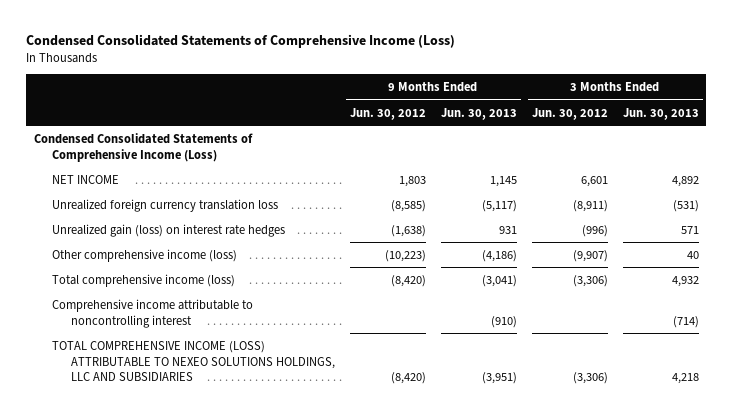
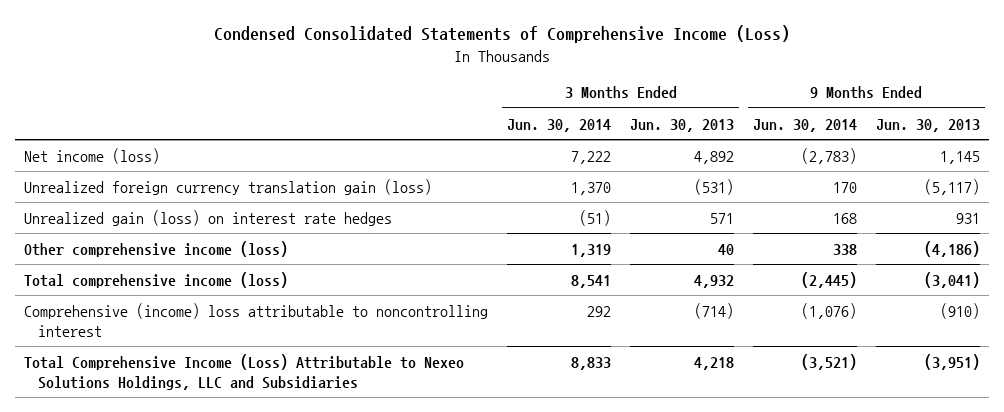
- | 9 Months Ended Jun. 30, 2012 | 9 Months Ended Jun. 30, 2013 | 3 Months Ended Jun. 30, 2012 | 3 Months Ended Jun. 30, 2013
+ | 3 Months Ended Jun. 30, 2014 | 3 Months Ended Jun. 30, 2013 | 9 Months Ended Jun. 30, 2014 | 9 Months Ended Jun. 30, 2013
- Condensed Consolidated Statements of Comprehensive Income (Loss)
- NET INCOME | 1,803 | 1,145 | 6,601 | 4,892
- Unrealized foreign currency translation loss | (8,585) | (5,117) | (8,911) | (531)
+ Net income (loss) | 7,222 | 4,892 | (2,783) | 1,145
+ Unrealized foreign currency translation gain (loss) | 1,370 | (531) | 170 | (5,117)
- Comprehensive income attributable to noncontrolling interest | | (910) | | (714)
- TOTAL COMPREHENSIVE INCOME (LOSS) ATTRIBUTABLE TO NEXEO SOLUTIONS HOLDINGS, LLC AND SUBSIDIARIES | (8,420) | (3,951) | (3,306) | 4,218
+ Comprehensive (income) loss attributable to noncontrolling interest | 292 | (714) | (1,076) | (910)
+ Total Comprehensive Income (Loss) Attributable to Nexeo Solutions Holdings, LLC and Subsidiaries | 8,833 | 4,218 | (3,521) | (3,951)

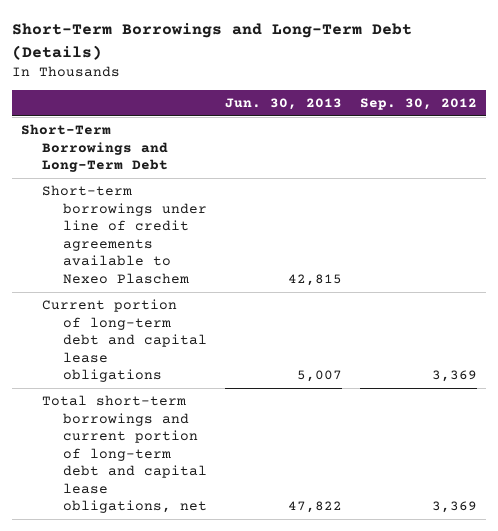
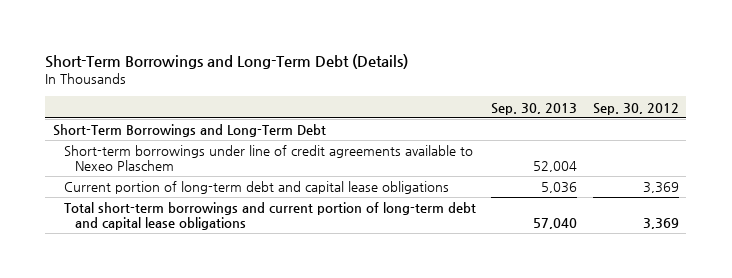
- | Jun. 30, 2013 | Sep. 30, 2012
+ | Sep. 30, 2013 | Sep. 30, 2012
- Total short-term borrowings and current portion of long-term debt and capital lease obligations, net | 47,822 | 3,369
+ Total short-term borrowings and current portion of long-term debt and capital lease obligations | 57,040 | 3,369

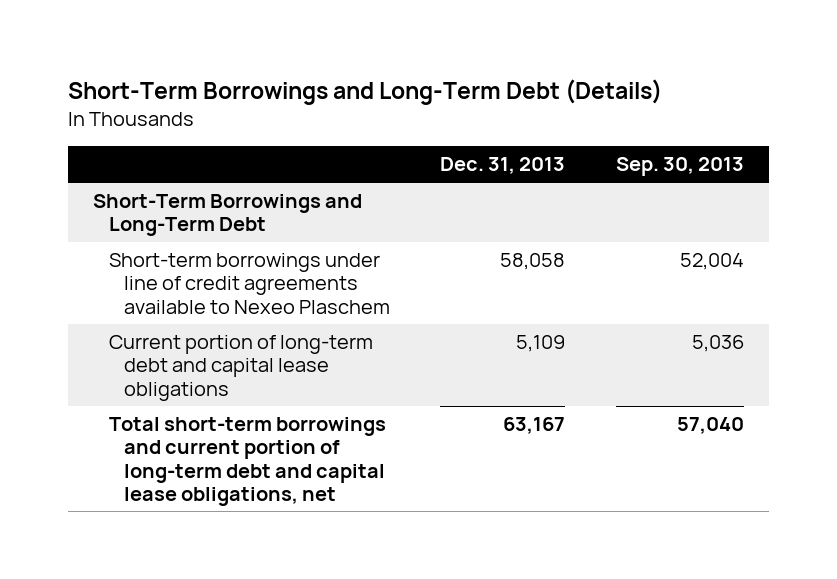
- | Sep. 30, 2013 | Sep. 30, 2012
+ | Dec. 31, 2013 | Sep. 30, 2013
- Total short-term borrowings and current portion of long-term debt and capital lease obligations | 57,040 | 3,369
+ Total short-term borrowings and current portion of long-term debt and capital lease obligations, net | 63,167 | 57,040

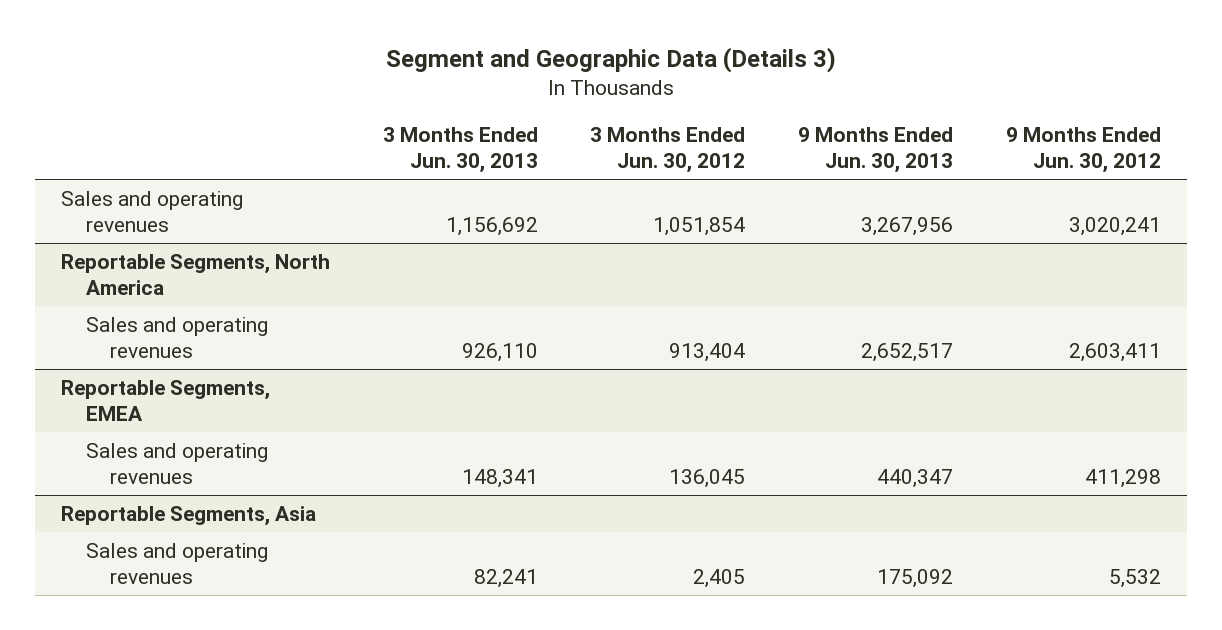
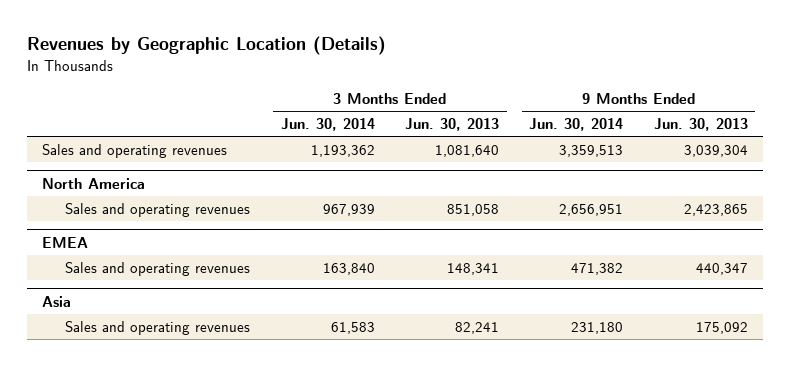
- Segment and Geographic Data (Details 3)
+ Revenues by Geographic Location (Details)
- | 3 Months Ended Jun. 30, 2013 | 3 Months Ended Jun. 30, 2012 | 9 Months Ended Jun. 30, 2013 | 9 Months Ended Jun. 30, 2012
+ | 3 Months Ended Jun. 30, 2014 | 3 Months Ended Jun. 30, 2013 | 9 Months Ended Jun. 30, 2014 | 9 Months Ended Jun. 30, 2013
- Sales and operating revenues | 1,156,692 | 1,051,854 | 3,267,956 | 3,020,241
- Reportable Segments, North America
- Sales and operating revenues | 926,110 | 913,404 | 2,652,517 | 2,603,411
- Reportable Segments, EMEA
+ Sales and operating revenues | 1,193,362 | 1,081,640 | 3,359,513 | 3,039,304
+ North America
+ Sales and operating revenues | 967,939 | 851,058 | 2,656,951 | 2,423,865
+ EMEA
- Reportable Segments, Asia
+ Asia

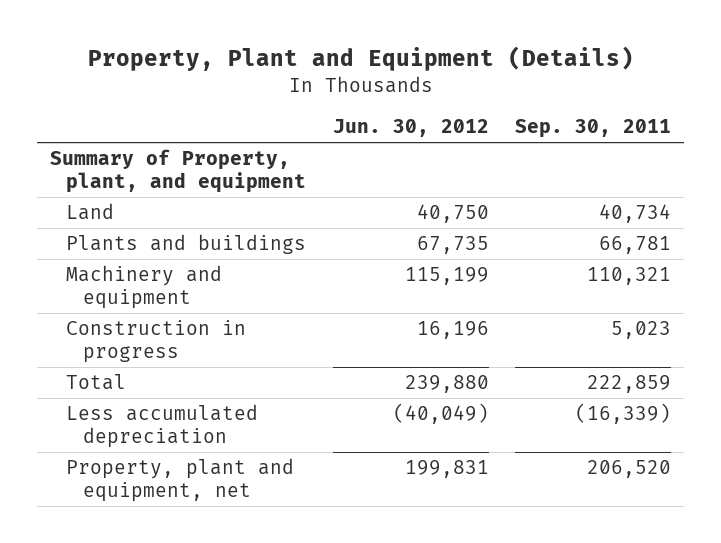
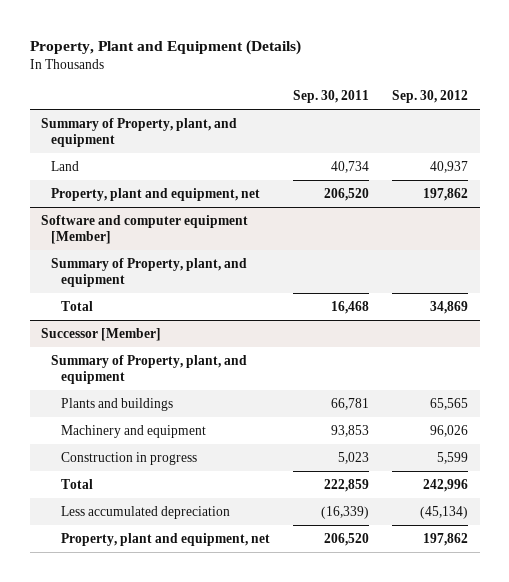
- | Jun. 30, 2012 | Sep. 30, 2011
+ | Sep. 30, 2011 | Sep. 30, 2012
+ Property, plant and equipment, net | 206,520 | 197,862
+ Software and computer equipment [Member]
+ Summary of Property, plant, and equipment
+ Total | 16,468 | 34,869
+ Successor [Member]
+ Summary of Property, plant, and equipment
- Machinery and equipment | 115,199 | 110,321
+ Machinery and equipment | 93,853 | 96,026

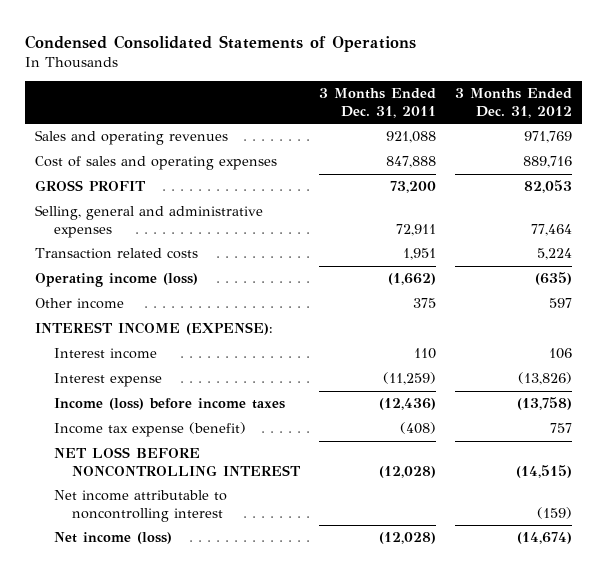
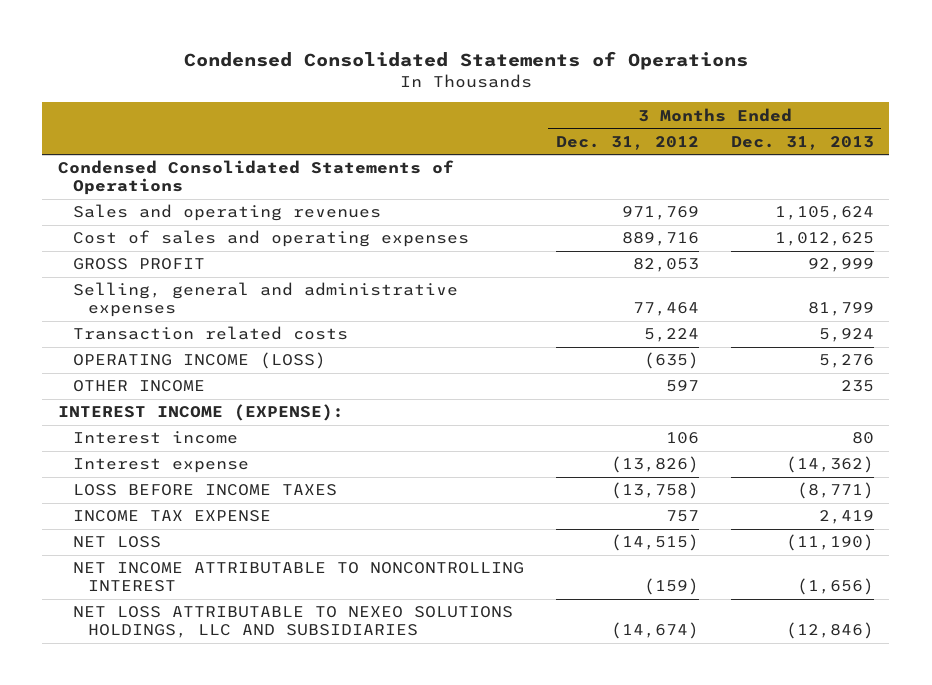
- | 3 Months Ended Dec. 31, 2011 | 3 Months Ended Dec. 31, 2012
+ | 3 Months Ended Dec. 31, 2012 | 3 Months Ended Dec. 31, 2013
+ Condensed Consolidated Statements of Operations
- Operating income (loss) | (1,662) | (635)
- Other income | 375 | 597
+ OPERATING INCOME (LOSS) | (635) | 5,276
+ OTHER INCOME | 597 | 235
- Income (loss) before income taxes | (12,436) | (13,758)
- Income tax expense (benefit) | (408) | 757
- NET LOSS BEFORE NONCONTROLLING INTEREST | (12,028) | (14,515)
- Net income attributable to noncontrolling interest | | (159)
- Net income (loss) | (12,028) | (14,674)
+ LOSS BEFORE INCOME TAXES | (13,758) | (8,771)
+ INCOME TAX EXPENSE | 757 | 2,419
+ NET LOSS | (14,515) | (11,190)
+ NET INCOME ATTRIBUTABLE TO NONCONTROLLING INTEREST | (159) | (1,656)
+ NET LOSS ATTRIBUTABLE TO NEXEO SOLUTIONS HOLDINGS, LLC AND SUBSIDIARIES | (14,674) | (12,846)

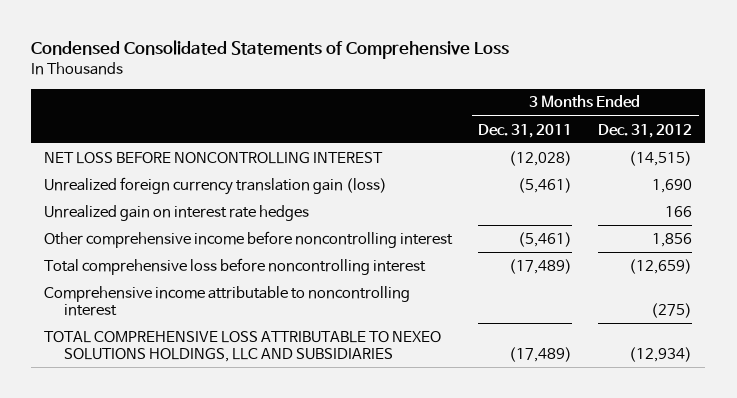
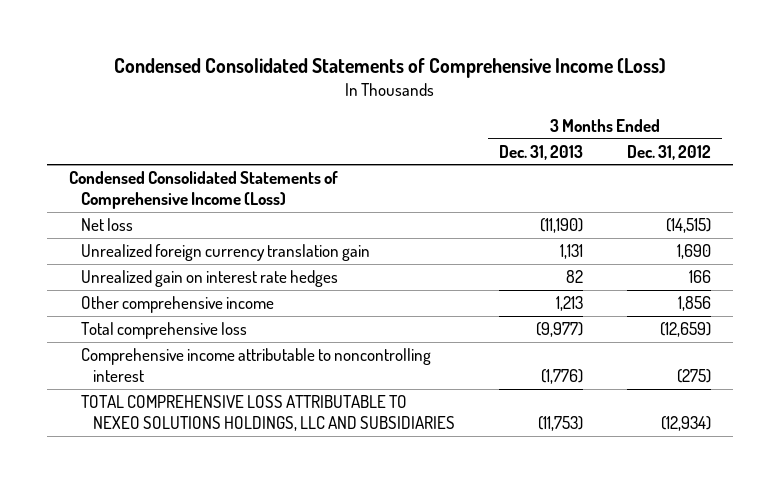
- Condensed Consolidated Statements of Comprehensive Loss
+ Condensed Consolidated Statements of Comprehensive Income (Loss)
- | 3 Months Ended Dec. 31, 2011 | 3 Months Ended Dec. 31, 2012
+ | 3 Months Ended Dec. 31, 2013 | 3 Months Ended Dec. 31, 2012
- NET LOSS BEFORE NONCONTROLLING INTEREST | (12,028) | (14,515)
- Unrealized foreign currency translation gain (loss) | (5,461) | 1,690
+ Condensed Consolidated Statements of Comprehensive Income (Loss)
+ Net loss | (11,190) | (14,515)
+ Unrealized foreign currency translation gain | 1,131 | 1,690
- Other comprehensive income before noncontrolling interest | (5,461) | 1,856
- Total comprehensive loss before noncontrolling interest | (17,489) | (12,659)
+ Other comprehensive income | 1,213 | 1,856
+ Total comprehensive loss | (9,977) | (12,659)

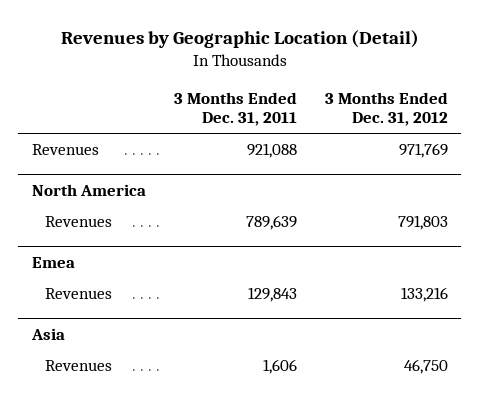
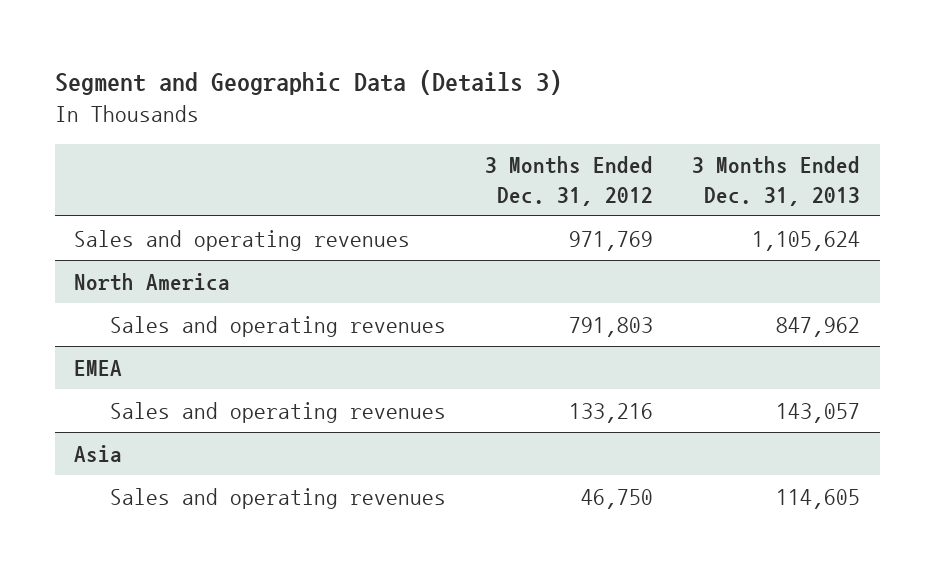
- Revenues by Geographic Location (Detail)
+ Segment and Geographic Data (Details 3)
- | 3 Months Ended Dec. 31, 2011 | 3 Months Ended Dec. 31, 2012
+ | 3 Months Ended Dec. 31, 2012 | 3 Months Ended Dec. 31, 2013
- Revenues | 921,088 | 971,769
+ Sales and operating revenues | 971,769 | 1,105,624
@ North America
- Revenues | 789,639 | 791,803
- Emea
- Revenues | 129,843 | 133,216
@ North America
+ Sales and operating revenues | 791,803 | 847,962
+ EMEA
+ Sales and operating revenues | 133,216 | 143,057
@ Asia
- Revenues | 1,606 | 46,750
+ Sales and operating revenues | 46,750 | 114,605

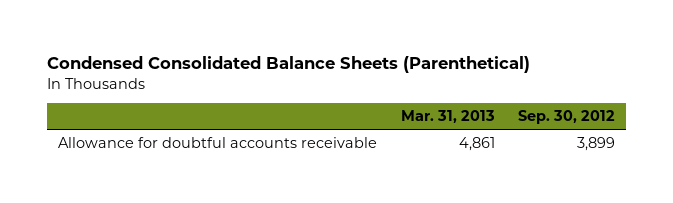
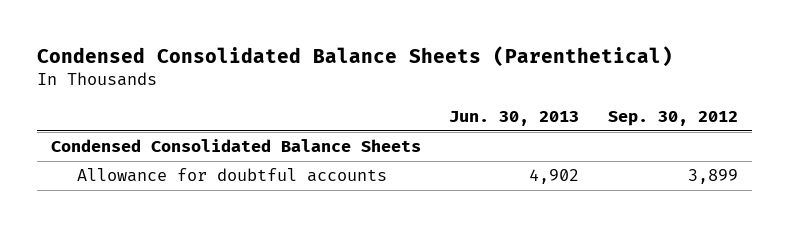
- | Mar. 31, 2013 | Sep. 30, 2012
+ | Jun. 30, 2013 | Sep. 30, 2012
- Allowance for doubtful accounts receivable | 4,861 | 3,899
+ Condensed Consolidated Balance Sheets
+ Allowance for doubtful accounts | 4,902 | 3,899

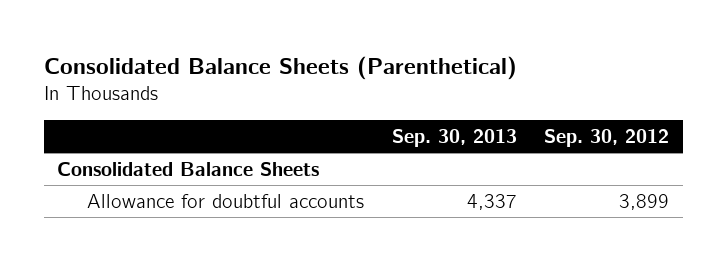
- Condensed Consolidated Balance Sheets (Parenthetical)
+ Consolidated Balance Sheets (Parenthetical)
- | Jun. 30, 2013 | Sep. 30, 2012
+ | Sep. 30, 2013 | Sep. 30, 2012
- Condensed Consolidated Balance Sheets
+ Consolidated Balance Sheets

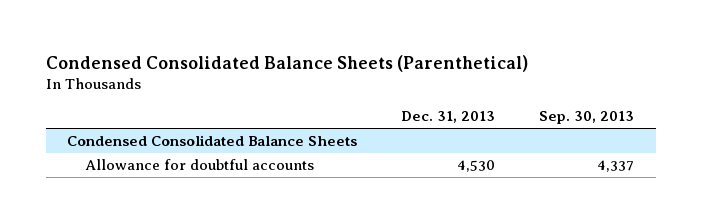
- Consolidated Balance Sheets (Parenthetical)
+ Condensed Consolidated Balance Sheets (Parenthetical)
- | Sep. 30, 2013 | Sep. 30, 2012
+ | Dec. 31, 2013 | Sep. 30, 2013
- Consolidated Balance Sheets
+ Condensed Consolidated Balance Sheets

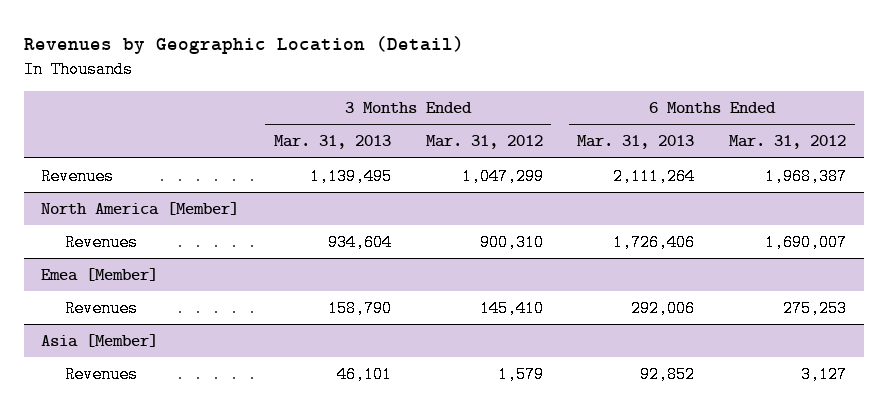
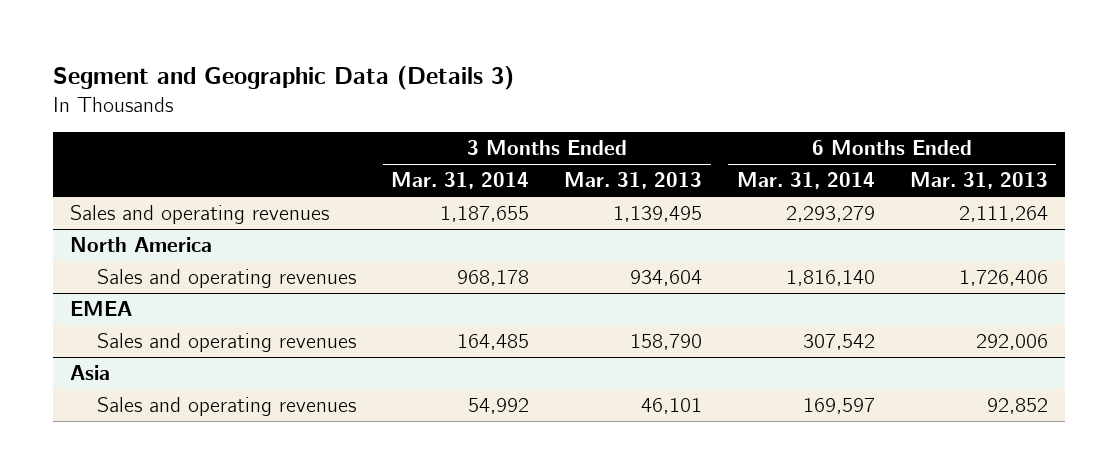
- Revenues by Geographic Location (Detail)
+ Segment and Geographic Data (Details 3)
- | 3 Months Ended Mar. 31, 2013 | 3 Months Ended Mar. 31, 2012 | 6 Months Ended Mar. 31, 2013 | 6 Months Ended Mar. 31, 2012
+ | 3 Months Ended Mar. 31, 2014 | 3 Months Ended Mar. 31, 2013 | 6 Months Ended Mar. 31, 2014 | 6 Months Ended Mar. 31, 2013
- Revenues | 1,139,495 | 1,047,299 | 2,111,264 | 1,968,387
- North America [Member]
- Revenues | 934,604 | 900,310 | 1,726,406 | 1,690,007
- Emea [Member]
- Revenues | 158,790 | 145,410 | 292,006 | 275,253
- Asia [Member]
- Revenues | 46,101 | 1,579 | 92,852 | 3,127
+ Sales and operating revenues | 1,187,655 | 1,139,495 | 2,293,279 | 2,111,264
+ North America
+ Sales and operating revenues | 968,178 | 934,604 | 1,816,140 | 1,726,406
+ EMEA
+ Sales and operating revenues | 164,485 | 158,790 | 307,542 | 292,006
+ Asia
+ Sales and operating revenues | 54,992 | 46,101 | 169,597 | 92,852

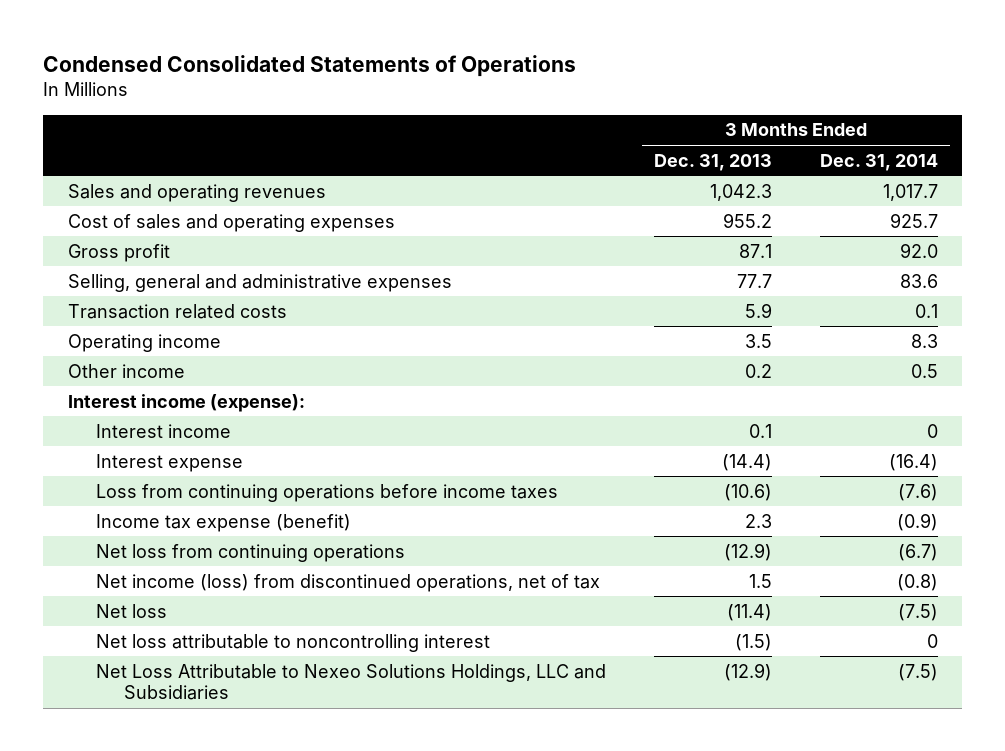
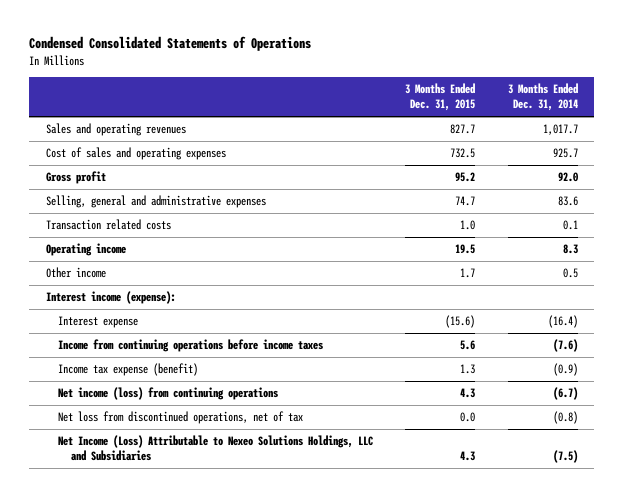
- | 3 Months Ended Dec. 31, 2013 | 3 Months Ended Dec. 31, 2014
+ | 3 Months Ended Dec. 31, 2015 | 3 Months Ended Dec. 31, 2014
- Interest income | 0.1 | 0
- Loss from continuing operations before income taxes | (10.6) | (7.6)
+ Income from continuing operations before income taxes | 5.6 | (7.6)
- Net loss from continuing operations | (12.9) | (6.7)
- Net income (loss) from discontinued operations, net of tax | 1.5 | (0.8)
- Net loss | (11.4) | (7.5)
- Net loss attributable to noncontrolling interest | (1.5) | 0
- Net Loss Attributable to Nexeo Solutions Holdings, LLC and Subsidiaries | (12.9) | (7.5)
+ Net income (loss) from continuing operations | 4.3 | (6.7)
+ Net loss from discontinued operations, net of tax | 0.0 | (0.8)
+ Net Income (Loss) Attributable to Nexeo Solutions Holdings, LLC and Subsidiaries | 4.3 | (7.5)

